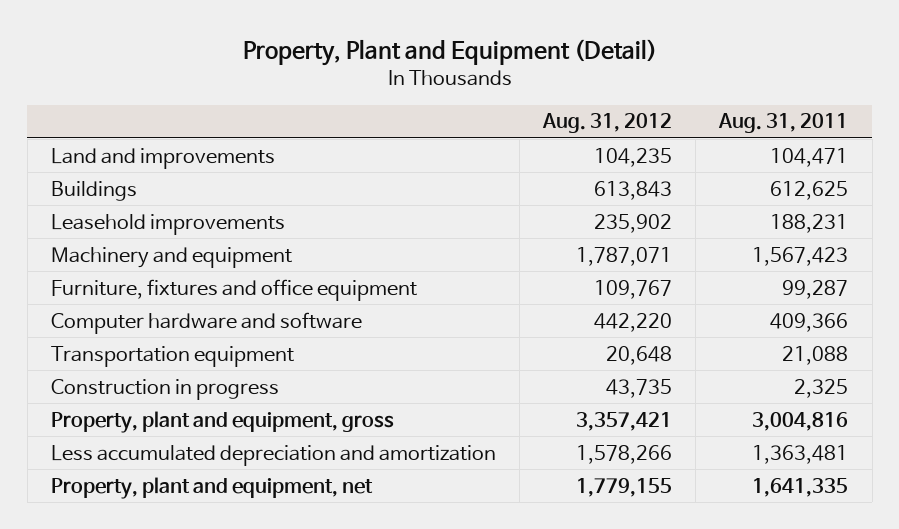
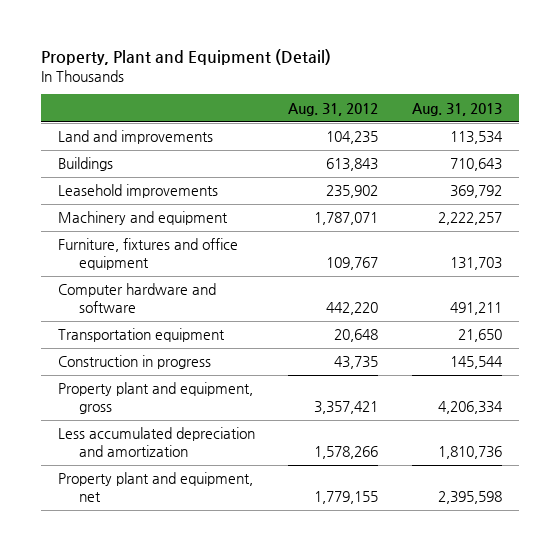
- | Aug. 31, 2012 | Aug. 31, 2011
+ | Aug. 31, 2012 | Aug. 31, 2013
- Property, plant and equipment, gross | 3,357,421 | 3,004,816
+ Property plant and equipment, gross | 3,357,421 | 4,206,334
- Property, plant and equipment, net | 1,779,155 | 1,641,335
+ Property plant and equipment, net | 1,779,155 | 2,395,598

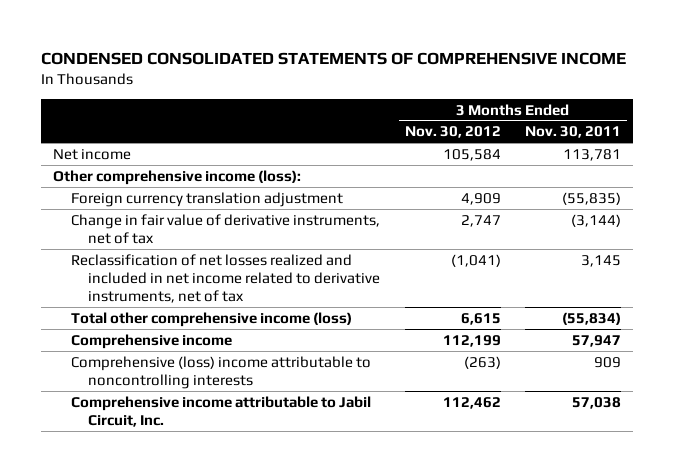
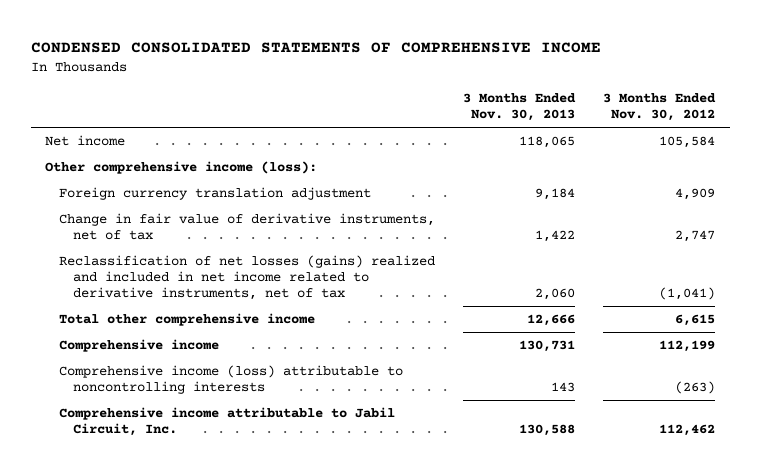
- | 3 Months Ended Nov. 30, 2012 | 3 Months Ended Nov. 30, 2011
+ | 3 Months Ended Nov. 30, 2013 | 3 Months Ended Nov. 30, 2012
- Reclassification of net losses realized and included in net income related to derivative instruments, net of tax | (1,041) | 3,145
- Total other comprehensive income (loss) | 6,615 | (55,834)
+ Reclassification of net losses (gains) realized and included in net income related to derivative instruments, net of tax | 2,060 | (1,041)
+ Total other comprehensive income | 12,666 | 6,615
- Comprehensive (loss) income attributable to noncontrolling interests | (263) | 909
+ Comprehensive income (loss) attributable to noncontrolling interests | 143 | (263)

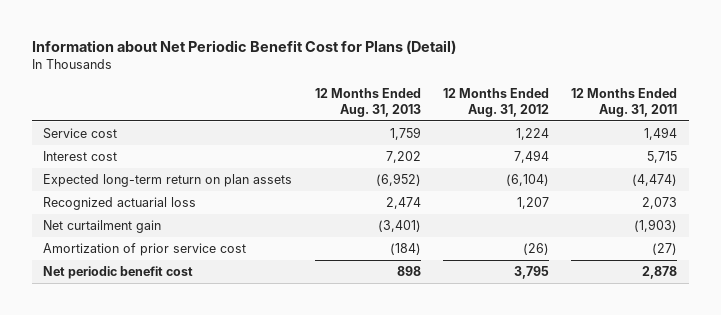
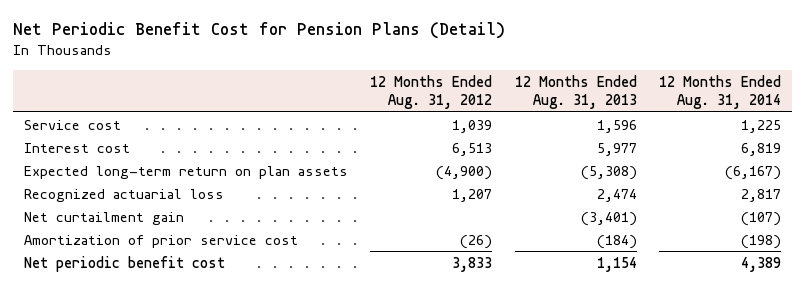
- Information about Net Periodic Benefit Cost for Plans (Detail)
+ Net Periodic Benefit Cost for Pension Plans (Detail)
- | 12 Months Ended Aug. 31, 2013 | 12 Months Ended Aug. 31, 2012 | 12 Months Ended Aug. 31, 2011
+ | 12 Months Ended Aug. 31, 2012 | 12 Months Ended Aug. 31, 2013 | 12 Months Ended Aug. 31, 2014
- Service cost | 1,759 | 1,224 | 1,494
- Interest cost | 7,202 | 7,494 | 5,715
- Expected long-term return on plan assets | (6,952) | (6,104) | (4,474)
+ Service cost | 1,039 | 1,596 | 1,225
+ Interest cost | 6,513 | 5,977 | 6,819
+ Expected long-term return on plan assets | (4,900) | (5,308) | (6,167)
- Net periodic benefit cost | 898 | 3,795 | 2,878
+ Net periodic benefit cost | 3,833 | 1,154 | 4,389

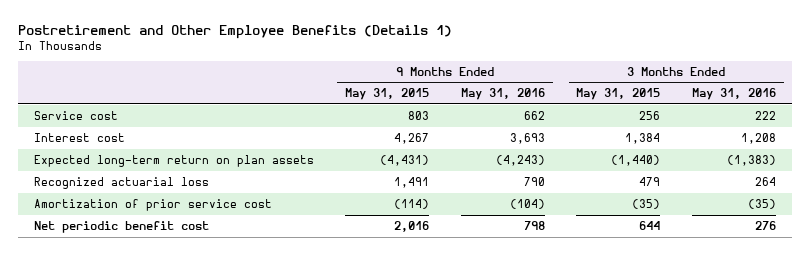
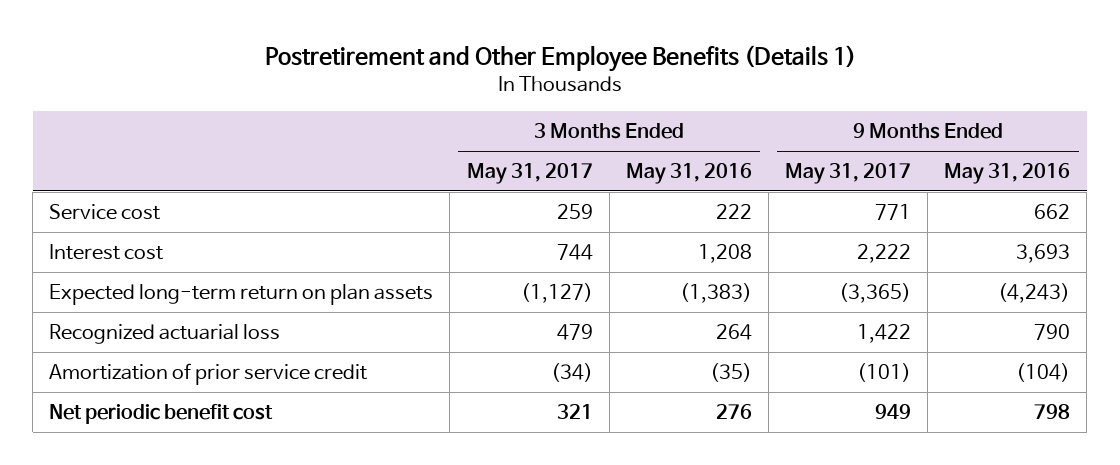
- | 9 Months Ended May 31, 2015 | 9 Months Ended May 31, 2016 | 3 Months Ended May 31, 2015 | 3 Months Ended May 31, 2016
+ | 3 Months Ended May 31, 2017 | 3 Months Ended May 31, 2016 | 9 Months Ended May 31, 2017 | 9 Months Ended May 31, 2016
- Amortization of prior service cost | (114) | (104) | (35) | (35)
+ Amortization of prior service credit | (34) | (35) | (101) | (104)

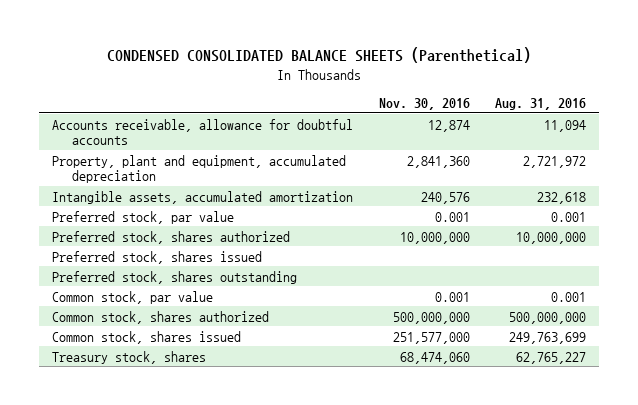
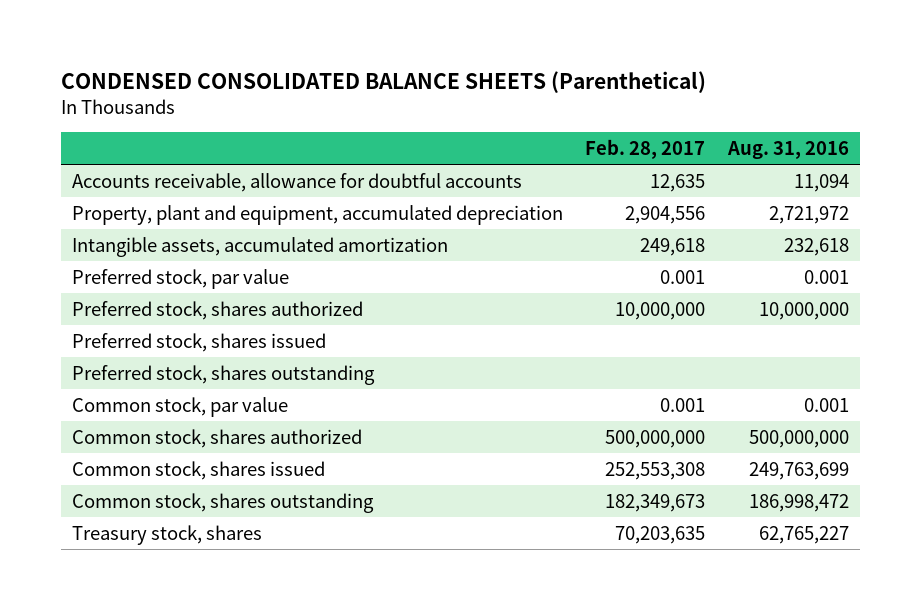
- | Nov. 30, 2016 | Aug. 31, 2016
+ | Feb. 28, 2017 | Aug. 31, 2016
+ Common stock, shares outstanding | 182,349,673 | 186,998,472

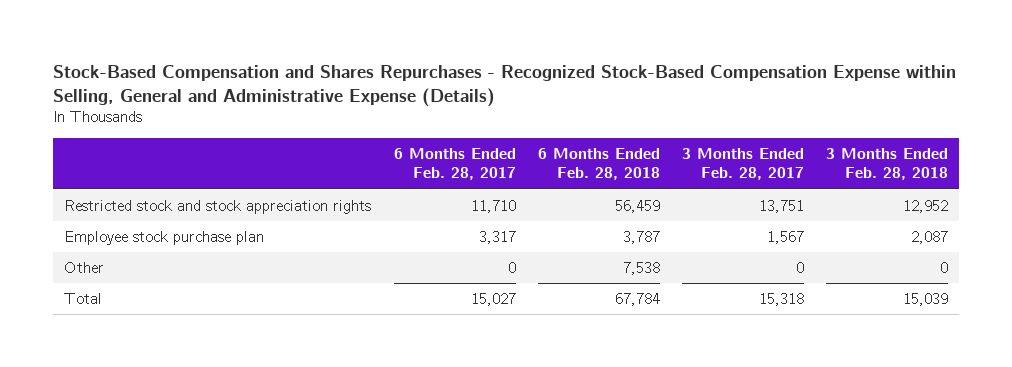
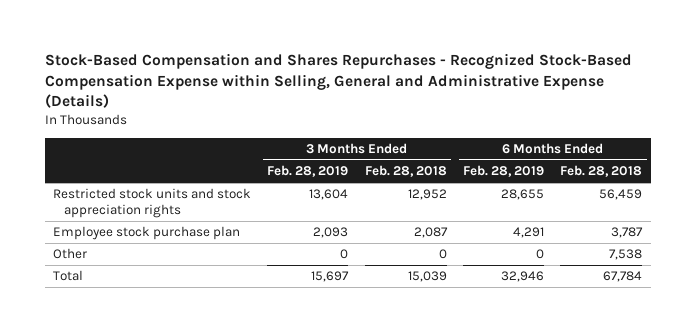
- | 6 Months Ended Feb. 28, 2017 | 6 Months Ended Feb. 28, 2018 | 3 Months Ended Feb. 28, 2017 | 3 Months Ended Feb. 28, 2018
+ | 3 Months Ended Feb. 28, 2019 | 3 Months Ended Feb. 28, 2018 | 6 Months Ended Feb. 28, 2019 | 6 Months Ended Feb. 28, 2018
- Restricted stock and stock appreciation rights | 11,710 | 56,459 | 13,751 | 12,952
+ Restricted stock units and stock appreciation rights | 13,604 | 12,952 | 28,655 | 56,459

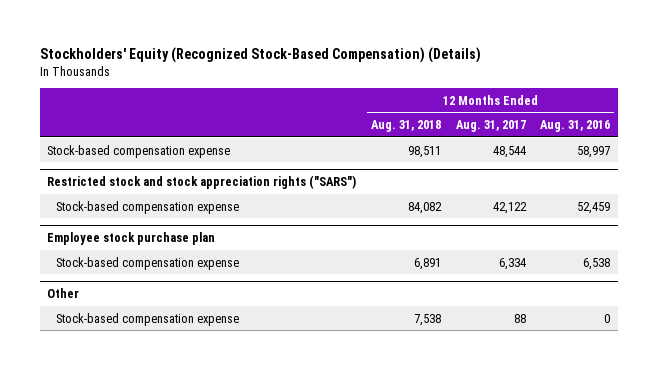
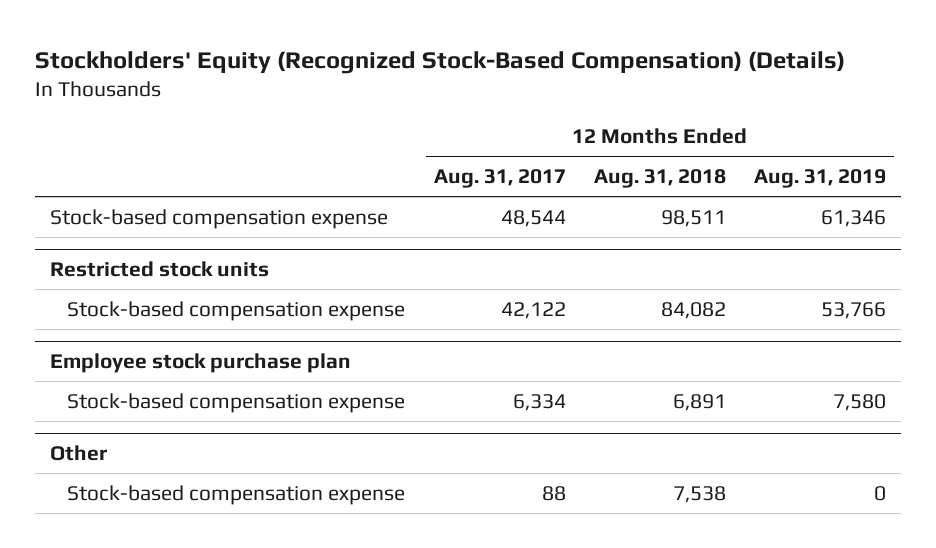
- | 12 Months Ended Aug. 31, 2018 | 12 Months Ended Aug. 31, 2017 | 12 Months Ended Aug. 31, 2016
+ | 12 Months Ended Aug. 31, 2017 | 12 Months Ended Aug. 31, 2018 | 12 Months Ended Aug. 31, 2019
- Restricted stock and stock appreciation rights ("SARS")
+ Restricted stock units

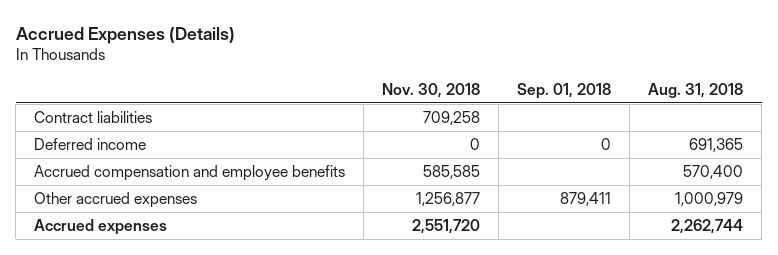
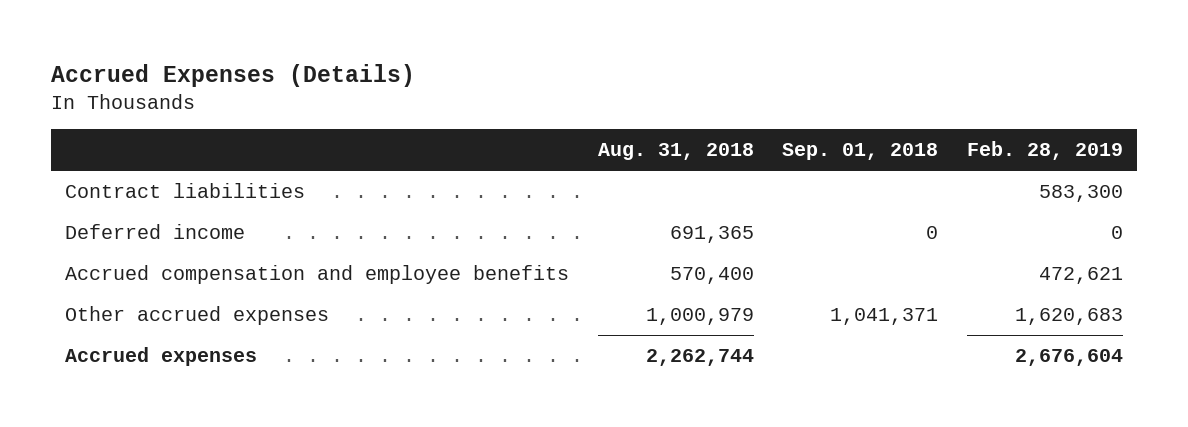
- | Nov. 30, 2018 | Sep. 01, 2018 | Aug. 31, 2018
+ | Aug. 31, 2018 | Sep. 01, 2018 | Feb. 28, 2019
- Other accrued expenses | 1,256,877 | 879,411 | 1,000,979
+ Other accrued expenses | 1,000,979 | 1,041,371 | 1,620,683

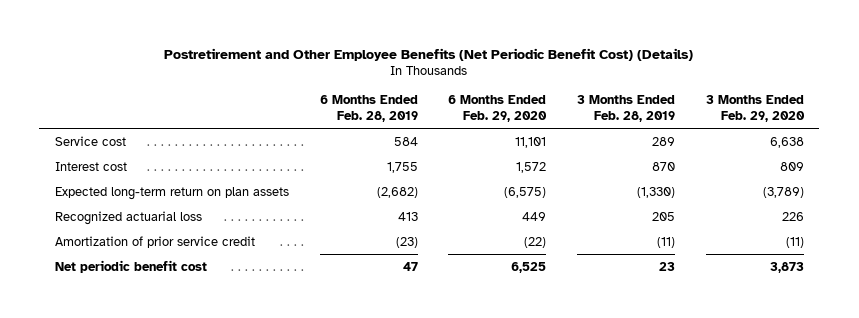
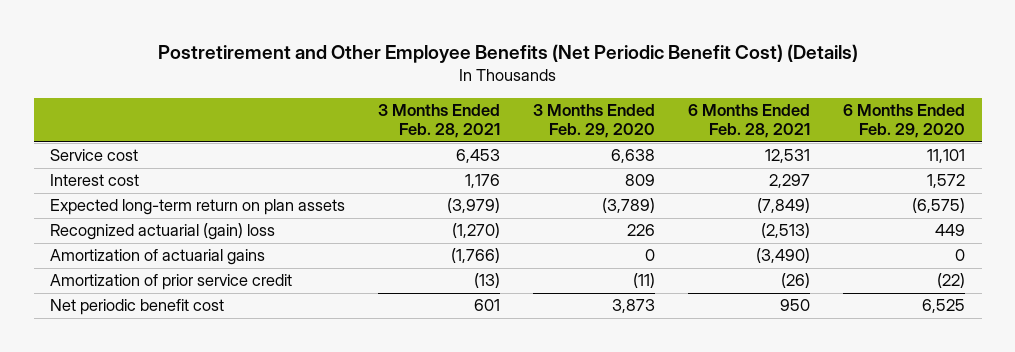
- | 6 Months Ended Feb. 28, 2019 | 6 Months Ended Feb. 29, 2020 | 3 Months Ended Feb. 28, 2019 | 3 Months Ended Feb. 29, 2020
+ | 3 Months Ended Feb. 28, 2021 | 3 Months Ended Feb. 29, 2020 | 6 Months Ended Feb. 28, 2021 | 6 Months Ended Feb. 29, 2020
- Recognized actuarial loss | 413 | 449 | 205 | 226
+ Recognized actuarial (gain) loss | (1,270) | 226 | (2,513) | 449
+ Amortization of actuarial gains | (1,766) | 0 | (3,490) | 0

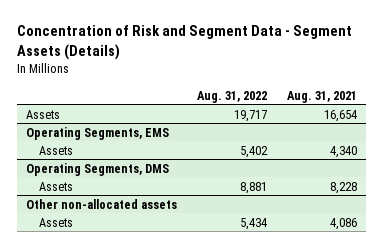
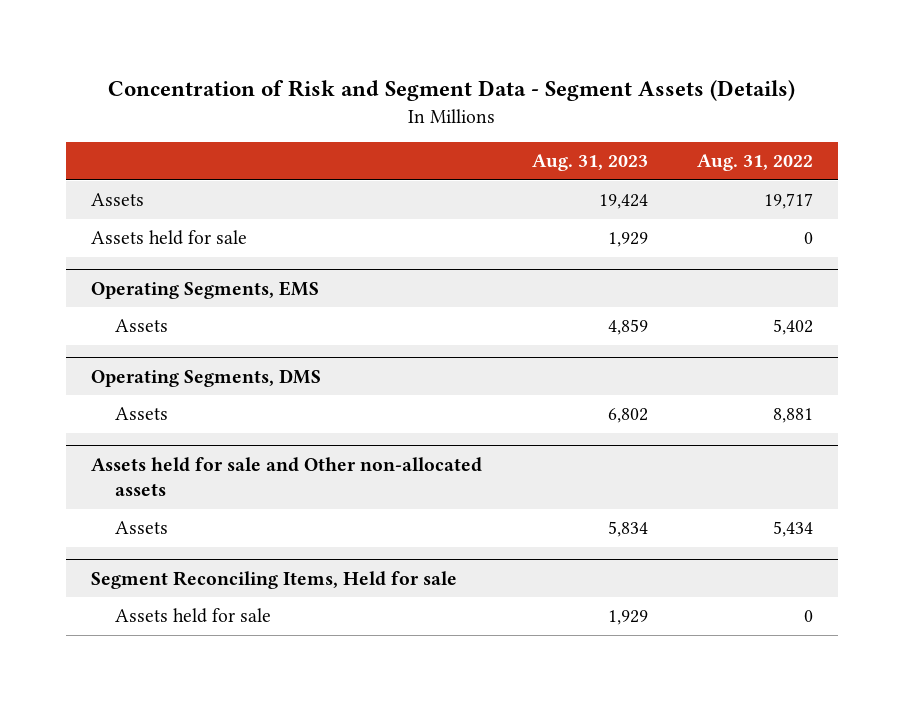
- | Aug. 31, 2022 | Aug. 31, 2021
+ | Aug. 31, 2023 | Aug. 31, 2022
+ Assets held for sale | 1,929 | 0
- Other non-allocated assets
+ Assets held for sale and Other non-allocated assets
+ Segment Reconciling Items, Held for sale
+ Assets held for sale | 1,929 | 0

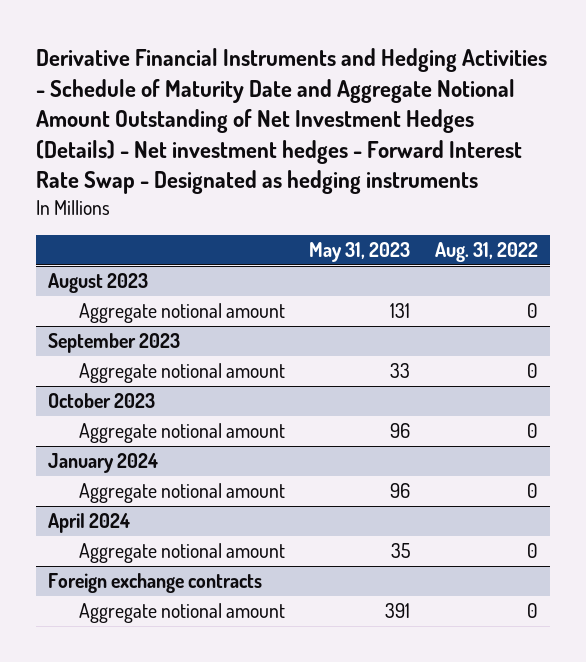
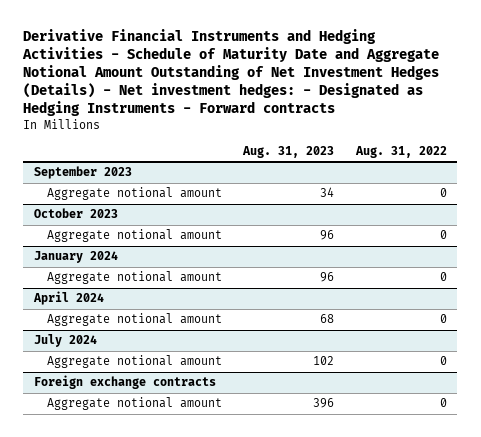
- Derivative Financial Instruments and Hedging Activities - Schedule of Maturity Date and Aggregate Notional Amount Outstanding of Net Investment Hedges (Details) - Net investment hedges - Forward Interest Rate Swap - Designated as hedging instruments
+ Derivative Financial Instruments and Hedging Activities - Schedule of Maturity Date and Aggregate Notional Amount Outstanding of Net Investment Hedges (Details) - Net investment hedges: - Designated as Hedging Instruments - Forward contracts
- | May 31, 2023 | Aug. 31, 2022
+ | Aug. 31, 2023 | Aug. 31, 2022
- August 2023
- Aggregate notional amount | 131 | 0
+ July 2024
+ Aggregate notional amount | 102 | 0

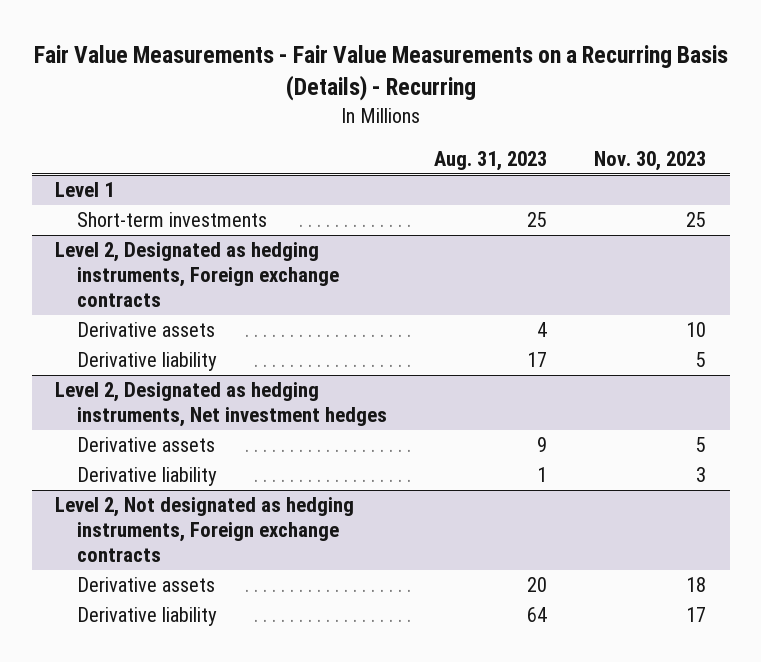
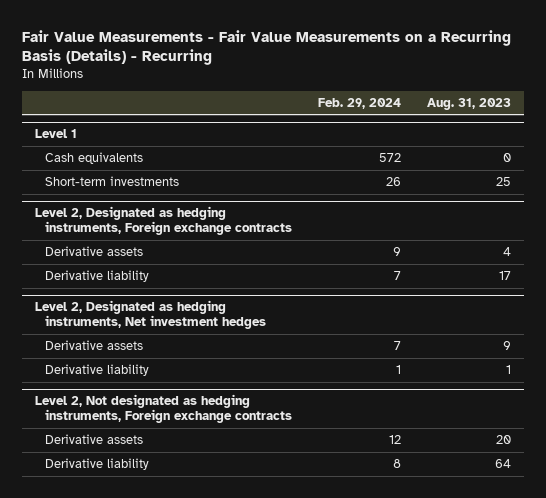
- | Aug. 31, 2023 | Nov. 30, 2023
+ | Feb. 29, 2024 | Aug. 31, 2023
@ Level 1
+ Cash equivalents | 572 | 0

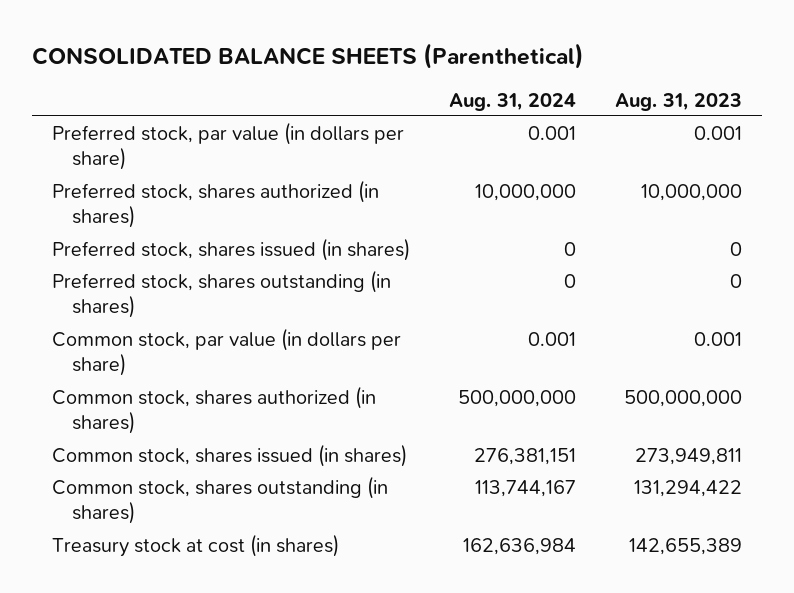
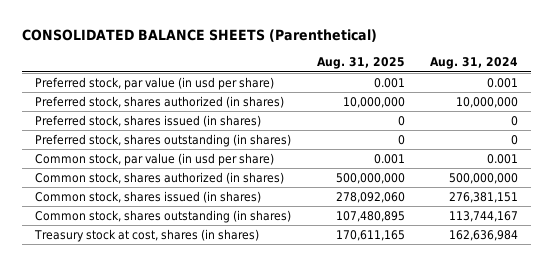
- | Aug. 31, 2024 | Aug. 31, 2023
+ | Aug. 31, 2025 | Aug. 31, 2024
- Preferred stock, par value (in dollars per share) | 0.001 | 0.001
+ Preferred stock, par value (in usd per share) | 0.001 | 0.001
- Common stock, par value (in dollars per share) | 0.001 | 0.001
+ Common stock, par value (in usd per share) | 0.001 | 0.001
- Treasury stock at cost (in shares) | 162,636,984 | 142,655,389
+ Treasury stock at cost, shares (in shares) | 170,611,165 | 162,636,984

